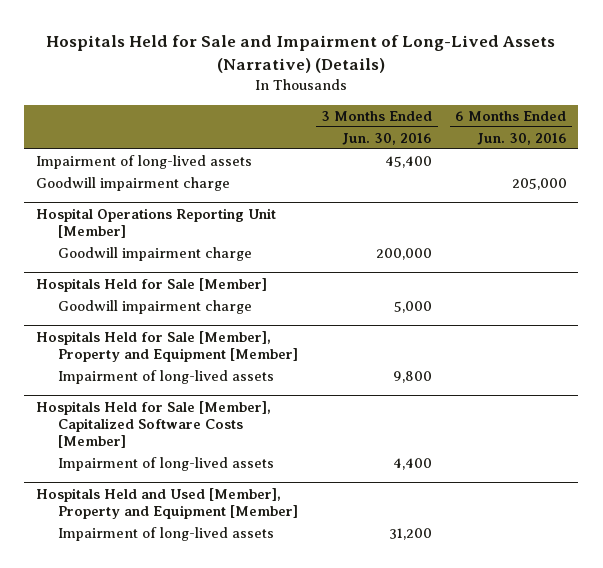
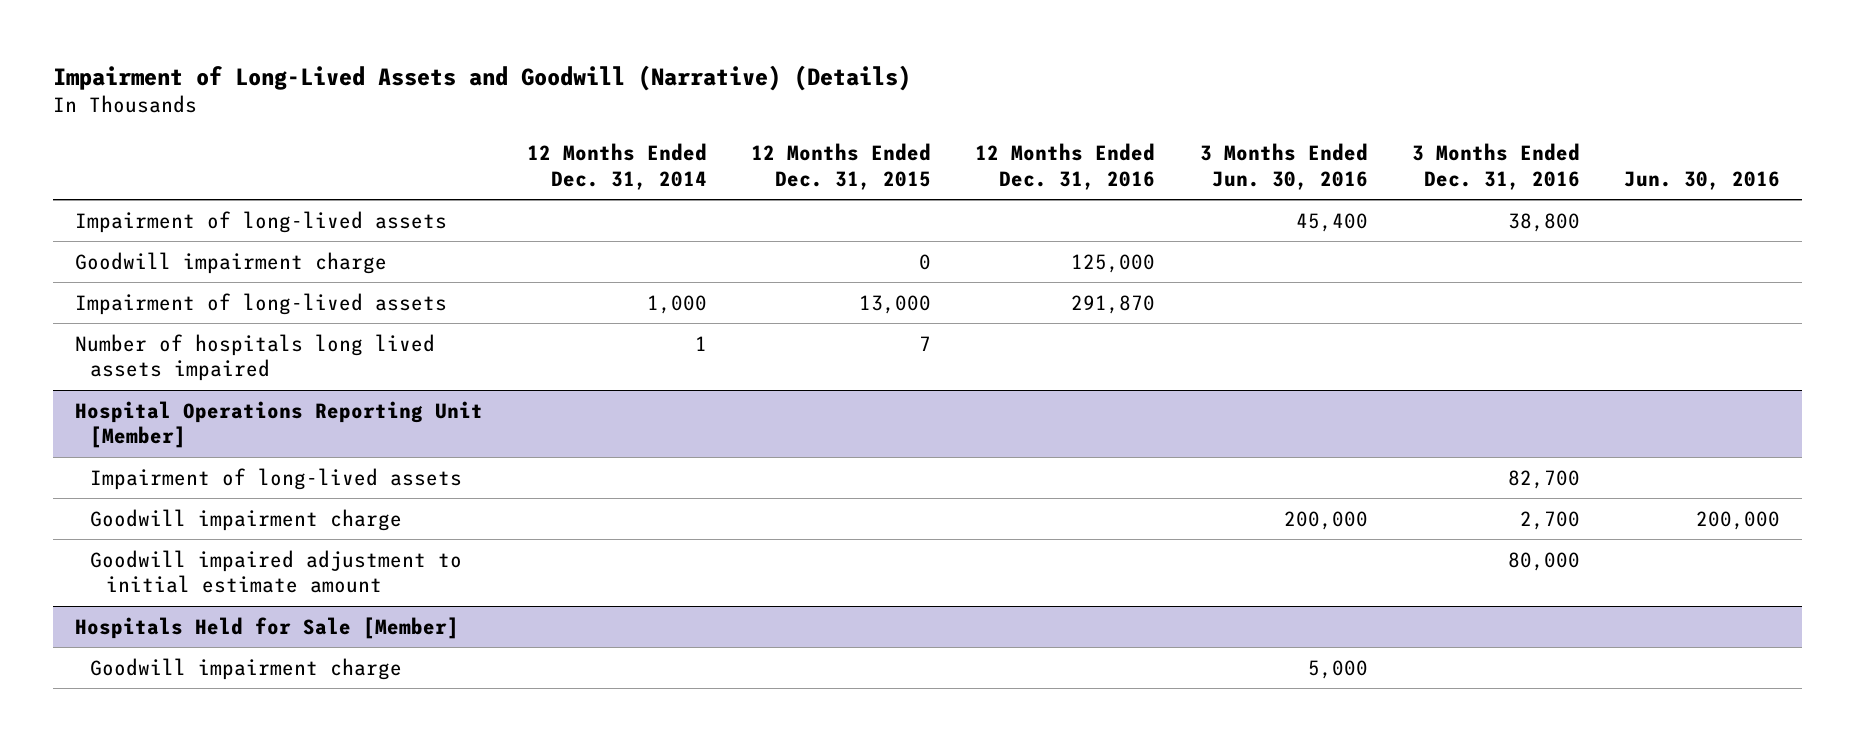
- Hospitals Held for Sale and Impairment of Long-Lived Assets (Narrative) (Details)
+ Impairment of Long-Lived Assets and Goodwill (Narrative) (Details)
- | 3 Months Ended Jun. 30, 2016 | 6 Months Ended Jun. 30, 2016
+ | 12 Months Ended Dec. 31, 2014 | 12 Months Ended Dec. 31, 2015 | 12 Months Ended Dec. 31, 2016 | 3 Months Ended Jun. 30, 2016 | 3 Months Ended Dec. 31, 2016 | Jun. 30, 2016
+ Impairment of long-lived assets | 1,000 | 13,000 | 291,870 | | |
+ Number of hospitals long lived assets impaired | 1 | 7 | | | |
@ Hospital Operations Reporting Unit [Member]
+ Impairment of long-lived assets | | | | | 82,700 |
+ Goodwill impaired adjustment to initial estimate amount | | | | | 80,000 |
- Hospitals Held for Sale [Member], Property and Equipment [Member]
- Impairment of long-lived assets | 9,800 |
- Hospitals Held for Sale [Member], Capitalized Software Costs [Member]
- Impairment of long-lived assets | 4,400 |
- Hospitals Held and Used [Member], Property and Equipment [Member]
- Impairment of long-lived assets | 31,200 |

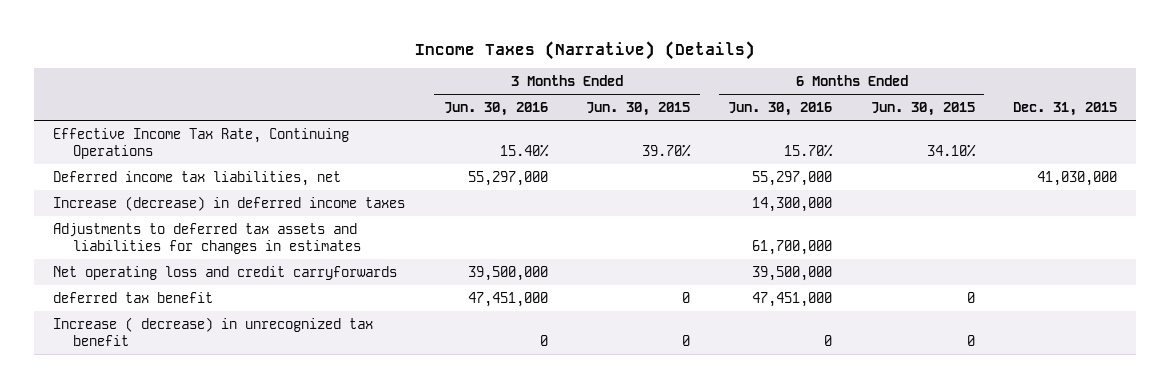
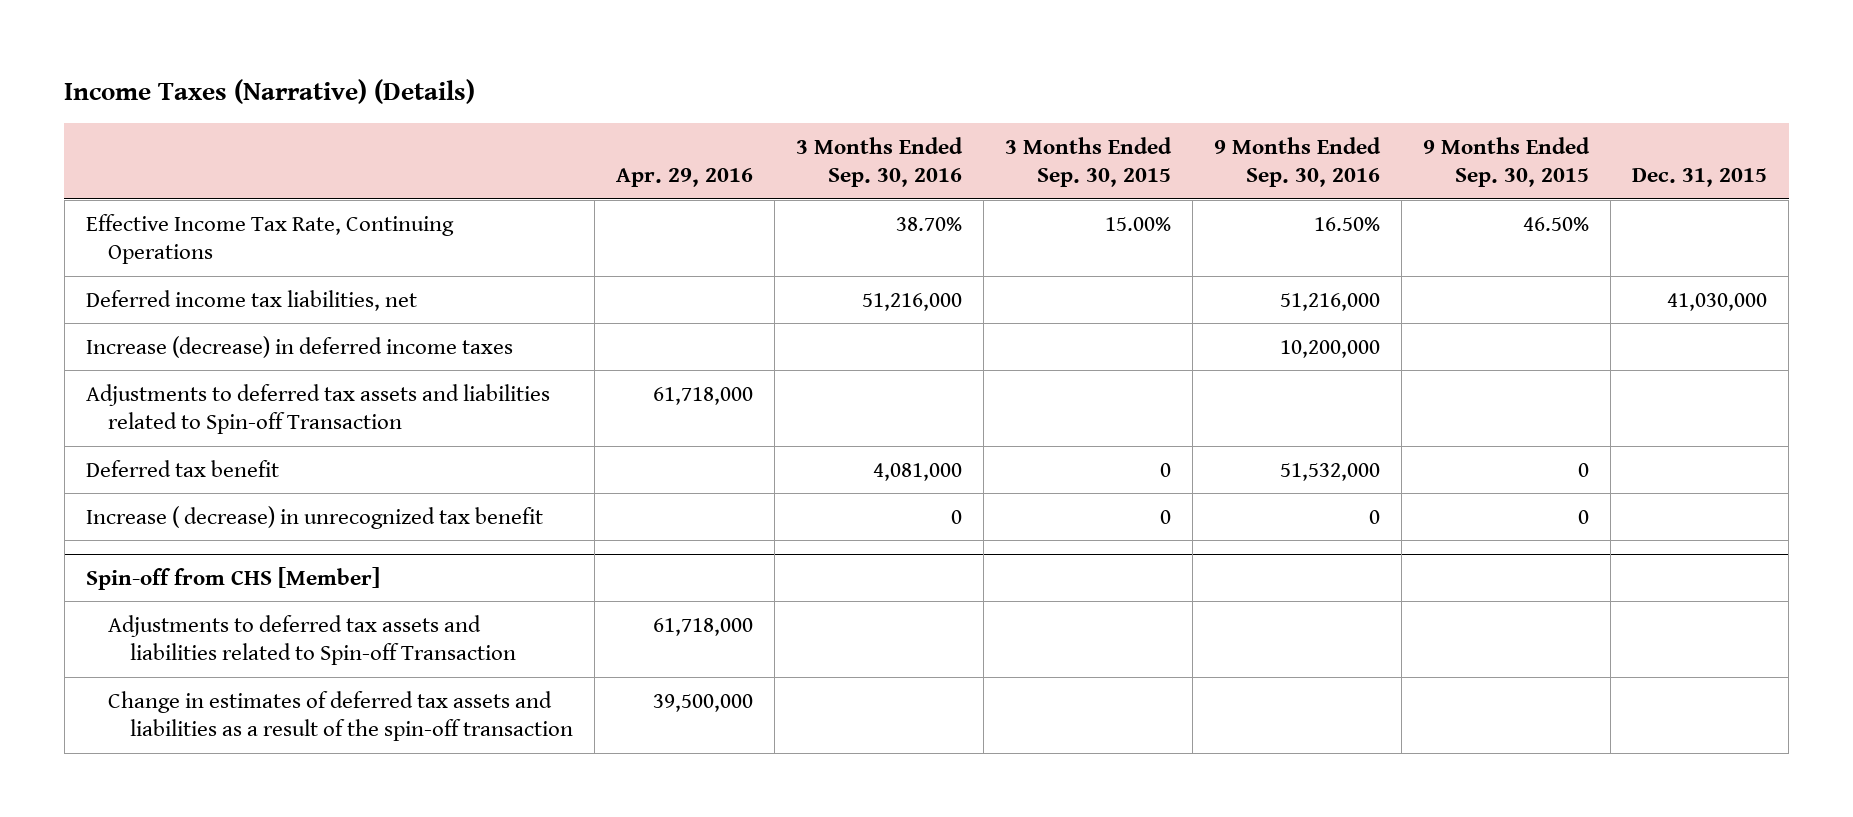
- | 3 Months Ended Jun. 30, 2016 | 3 Months Ended Jun. 30, 2015 | 6 Months Ended Jun. 30, 2016 | 6 Months Ended Jun. 30, 2015 | Dec. 31, 2015
+ | Apr. 29, 2016 | 3 Months Ended Sep. 30, 2016 | 3 Months Ended Sep. 30, 2015 | 9 Months Ended Sep. 30, 2016 | 9 Months Ended Sep. 30, 2015 | Dec. 31, 2015
- Adjustments to deferred tax assets and liabilities for changes in estimates | | | 61,700,000 | |
- Net operating loss and credit carryforwards | 39,500,000 | | 39,500,000 | |
- deferred tax benefit | 47,451,000 | 0 | 47,451,000 | 0 |
+ Adjustments to deferred tax assets and liabilities related to Spin-off Transaction | 61,718,000 | | | | |
+ Deferred tax benefit | | 4,081,000 | 0 | 51,532,000 | 0 |
+ Spin-off from CHS [Member]
+ Adjustments to deferred tax assets and liabilities related to Spin-off Transaction | 61,718,000 | | | | |
+ Change in estimates of deferred tax assets and liabilities as a result of the spin-off transaction | 39,500,000 | | | | |

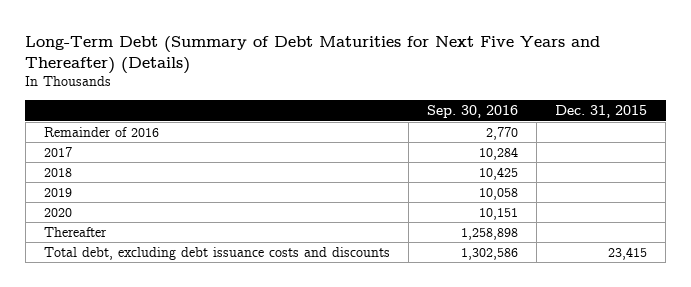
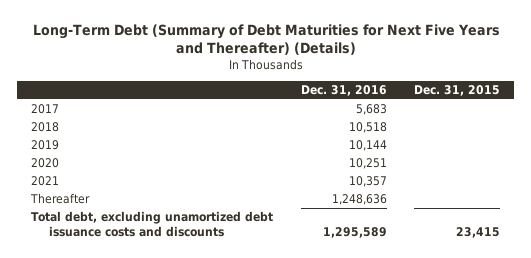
- | Sep. 30, 2016 | Dec. 31, 2015
+ | Dec. 31, 2016 | Dec. 31, 2015
- Remainder of 2016 | 2,770 |
+ 2021 | 10,357 |
- Total debt, excluding debt issuance costs and discounts | 1,302,586 | 23,415
+ Total debt, excluding unamortized debt issuance costs and discounts | 1,295,589 | 23,415

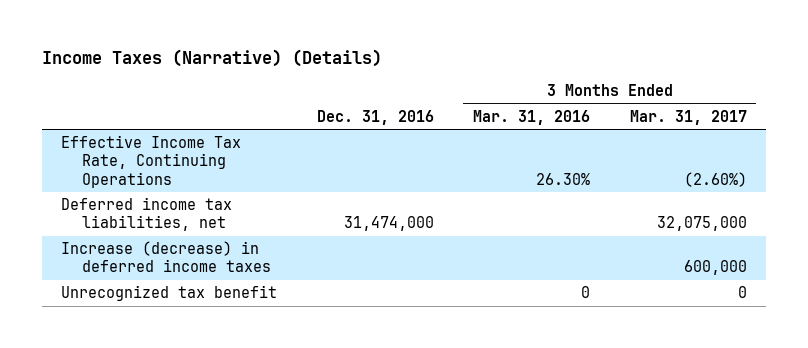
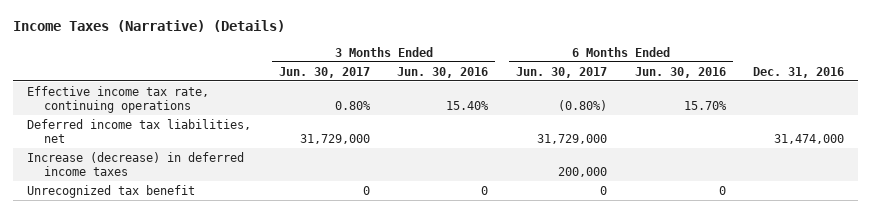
- | Dec. 31, 2016 | 3 Months Ended Mar. 31, 2016 | 3 Months Ended Mar. 31, 2017
+ | 3 Months Ended Jun. 30, 2017 | 3 Months Ended Jun. 30, 2016 | 6 Months Ended Jun. 30, 2017 | 6 Months Ended Jun. 30, 2016 | Dec. 31, 2016
- Effective Income Tax Rate, Continuing Operations | | 26.30% | (2.60%)
+ Effective income tax rate, continuing operations | 0.80% | 15.40% | (0.80%) | 15.70% |

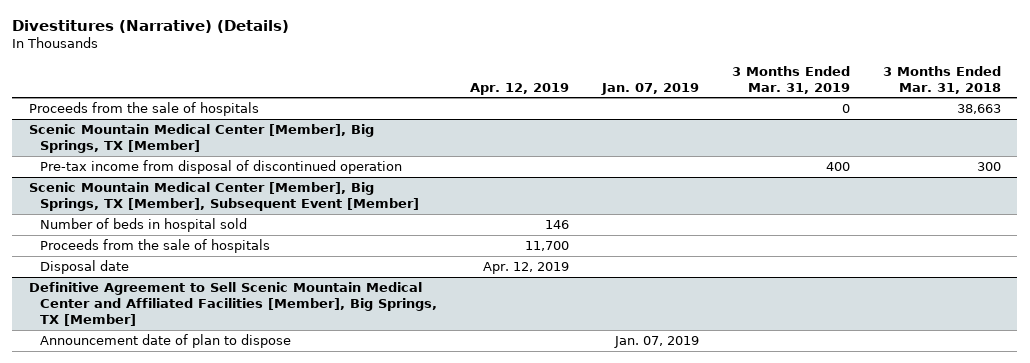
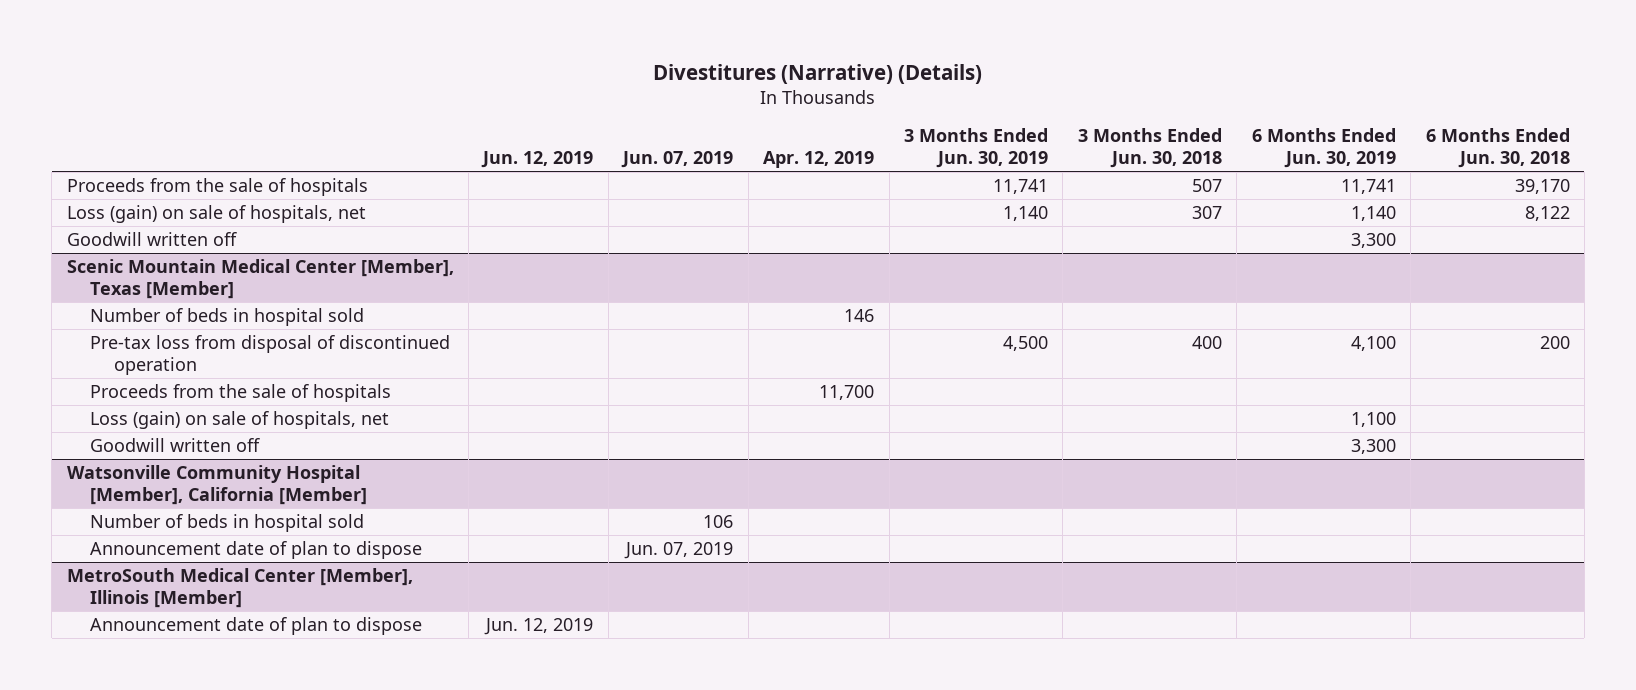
- | Apr. 12, 2019 | Jan. 07, 2019 | 3 Months Ended Mar. 31, 2019 | 3 Months Ended Mar. 31, 2018
+ | Jun. 12, 2019 | Jun. 07, 2019 | Apr. 12, 2019 | 3 Months Ended Jun. 30, 2019 | 3 Months Ended Jun. 30, 2018 | 6 Months Ended Jun. 30, 2019 | 6 Months Ended Jun. 30, 2018
- Scenic Mountain Medical Center [Member], Big Springs, TX [Member]
- Pre-tax income from disposal of discontinued operation | | | 400 | 300
- Scenic Mountain Medical Center [Member], Big Springs, TX [Member], Subsequent Event [Member]
+ Loss (gain) on sale of hospitals, net | | | | 1,140 | 307 | 1,140 | 8,122
+ Goodwill written off | | | | | | 3,300 |
+ Scenic Mountain Medical Center [Member], Texas [Member]
+ Pre-tax loss from disposal of discontinued operation | | | | 4,500 | 400 | 4,100 | 200
- Disposal date | Apr. 12, 2019 | | |
- Definitive Agreement to Sell Scenic Mountain Medical Center and Affiliated Facilities [Member], Big Springs, TX [Member]
- Announcement date of plan to dispose | | Jan. 07, 2019 | |
+ Loss (gain) on sale of hospitals, net | | | | | | 1,100 |
+ Goodwill written off | | | | | | 3,300 |
+ Watsonville Community Hospital [Member], California [Member]
+ Number of beds in hospital sold | | 106 | | | | |
+ Announcement date of plan to dispose | | Jun. 07, 2019 | | | | |
+ MetroSouth Medical Center [Member], Illinois [Member]
+ Announcement date of plan to dispose | Jun. 12, 2019 | | | | | |

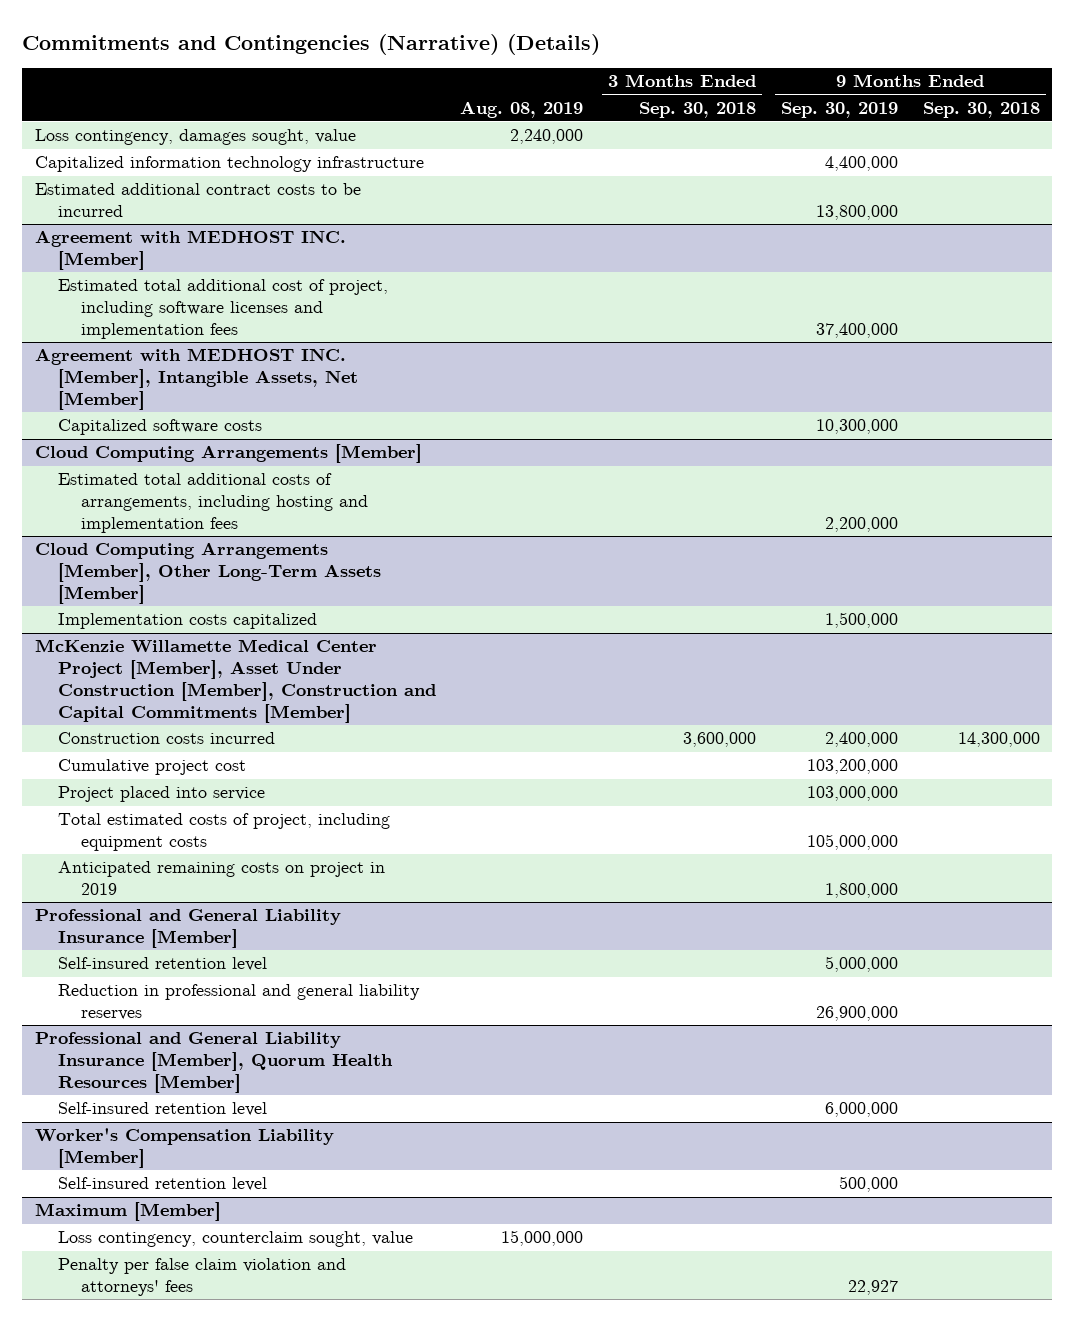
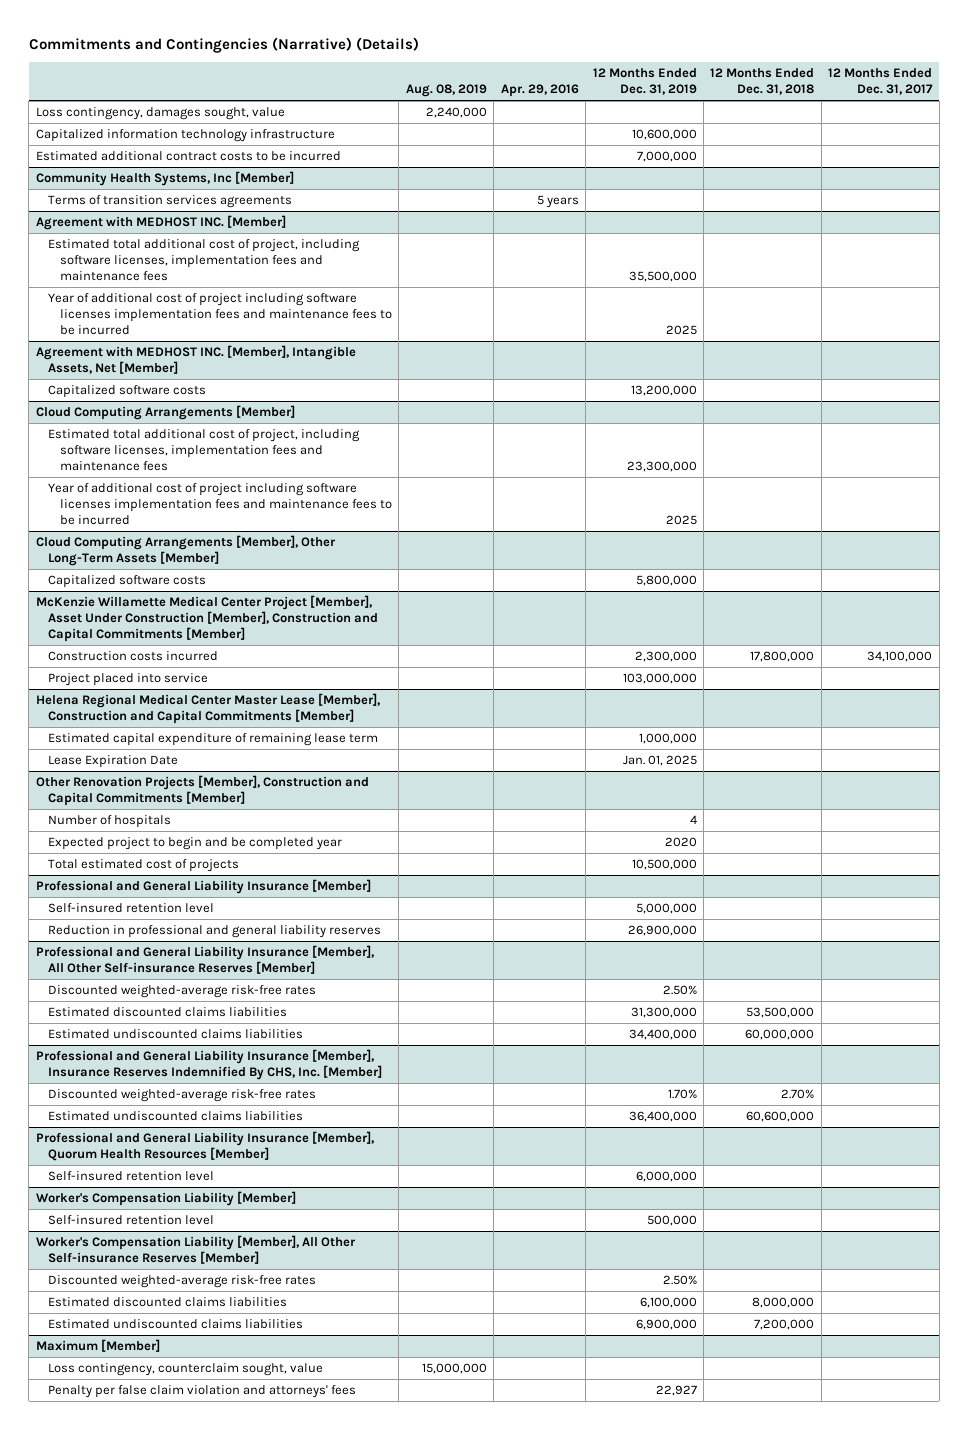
- | Aug. 08, 2019 | 3 Months Ended Sep. 30, 2018 | 9 Months Ended Sep. 30, 2019 | 9 Months Ended Sep. 30, 2018
+ | Aug. 08, 2019 | Apr. 29, 2016 | 12 Months Ended Dec. 31, 2019 | 12 Months Ended Dec. 31, 2018 | 12 Months Ended Dec. 31, 2017
+ Community Health Systems, Inc [Member]
+ Terms of transition services agreements | | 5 years | | |
@ Agreement with MEDHOST INC. [Member]
- Estimated total additional cost of project, including software licenses and implementation fees | | | 37,400,000 |
+ Estimated total additional cost of project, including software licenses, implementation fees and maintenance fees | | | 35,500,000 | |
+ Year of additional cost of project including software licenses implementation fees and maintenance fees to be incurred | | | 2025 | |
@ Cloud Computing Arrangements [Member]
- Estimated total additional costs of arrangements, including hosting and implementation fees | | | 2,200,000 |
+ Estimated total additional cost of project, including software licenses, implementation fees and maintenance fees | | | 23,300,000 | |
+ Year of additional cost of project including software licenses implementation fees and maintenance fees to be incurred | | | 2025 | |
@ Cloud Computing Arrangements [Member], Other Long-Term Assets [Member]
- Implementation costs capitalized | | | 1,500,000 |
+ Capitalized software costs | | | 5,800,000 | |
@ McKenzie Willamette Medical Center Project [Member], Asset Under Construction [Member], Construction and Capital Commitments [Member]
- Cumulative project cost | | | 103,200,000 |
- Total estimated costs of project, including equipment costs | | | 105,000,000 |
- Anticipated remaining costs on project in 2019 | | | 1,800,000 |
+ Helena Regional Medical Center Master Lease [Member], Construction and Capital Commitments [Member]
+ Estimated capital expenditure of remaining lease term | | | 1,000,000 | |
+ Lease Expiration Date | | | Jan. 01, 2025 | |
+ Other Renovation Projects [Member], Construction and Capital Commitments [Member]
+ Number of hospitals | | | 4 | |
+ Expected project to begin and be completed year | | | 2020 | |
+ Total estimated cost of projects | | | 10,500,000 | |
+ Professional and General Liability Insurance [Member], All Other Self-insurance Reserves [Member]
+ Discounted weighted-average risk-free rates | | | 2.50% | |
+ Estimated discounted claims liabilities | | | 31,300,000 | 53,500,000 |
+ Estimated undiscounted claims liabilities | | | 34,400,000 | 60,000,000 |
+ Professional and General Liability Insurance [Member], Insurance Reserves Indemnified By CHS, Inc. [Member]
+ Discounted weighted-average risk-free rates | | | 1.70% | 2.70% |
+ Estimated undiscounted claims liabilities | | | 36,400,000 | 60,600,000 |
+ Worker's Compensation Liability [Member], All Other Self-insurance Reserves [Member]
+ Discounted weighted-average risk-free rates | | | 2.50% | |
+ Estimated discounted claims liabilities | | | 6,100,000 | 8,000,000 |
+ Estimated undiscounted claims liabilities | | | 6,900,000 | 7,200,000 |

